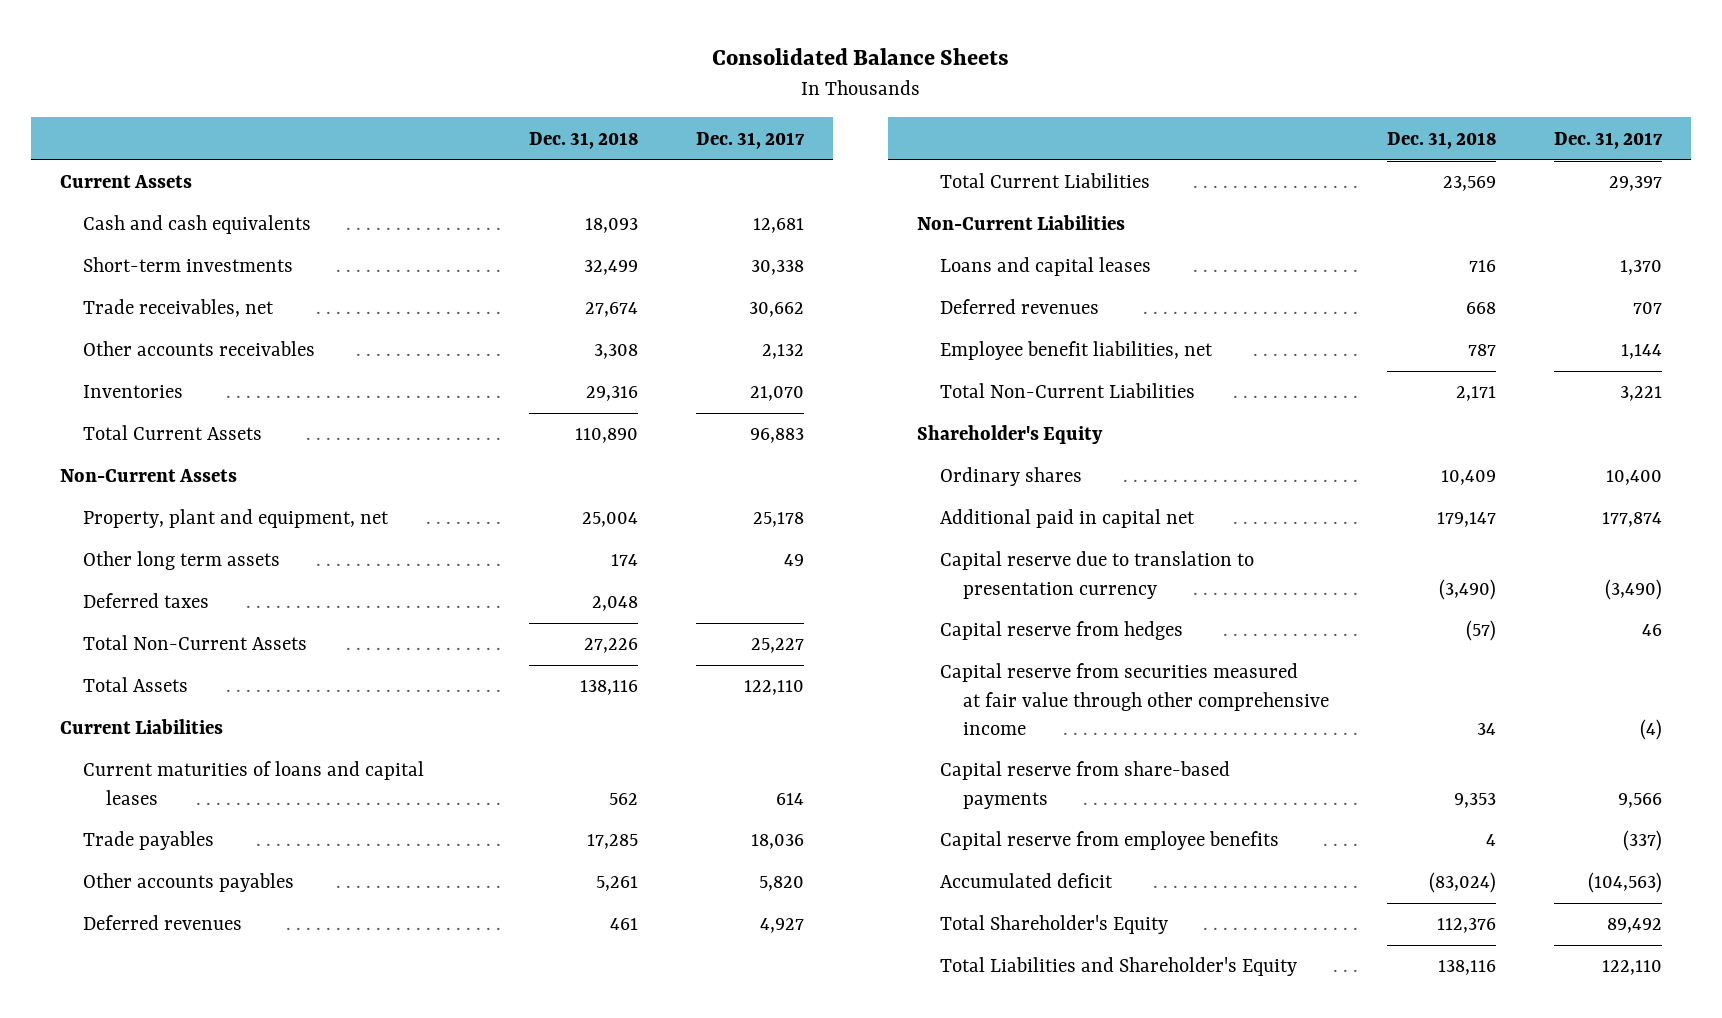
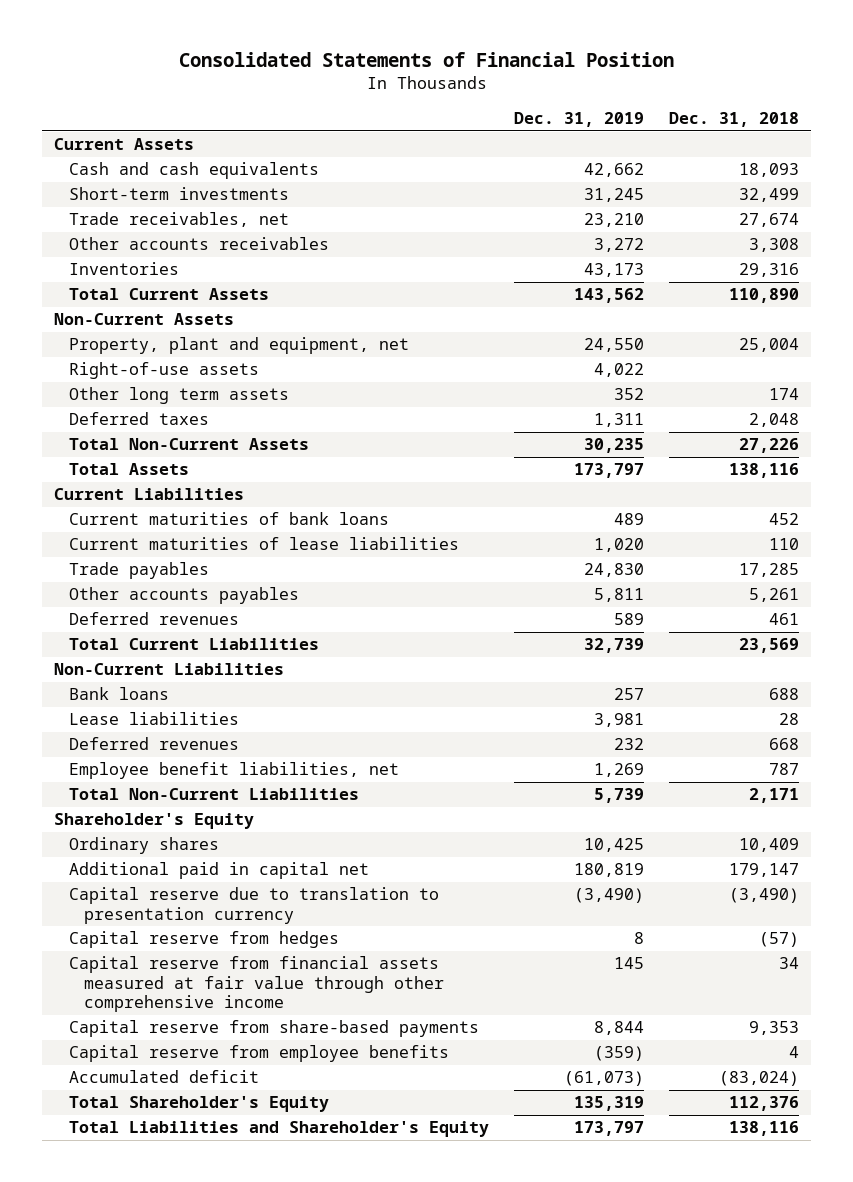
- Consolidated Balance Sheets
+ Consolidated Statements of Financial Position
- | Dec. 31, 2018 | Dec. 31, 2017
+ | Dec. 31, 2019 | Dec. 31, 2018
+ Right-of-use assets | 4,022 |
- Current maturities of loans and capital leases | 562 | 614
+ Current maturities of bank loans | 489 | 452
+ Current maturities of lease liabilities | 1,020 | 110
- Loans and capital leases | 716 | 1,370
+ Bank loans | 257 | 688
+ Lease liabilities | 3,981 | 28
- Capital reserve from securities measured at fair value through other comprehensive income | 34 | (4)
+ Capital reserve from financial assets measured at fair value through other comprehensive income | 145 | 34

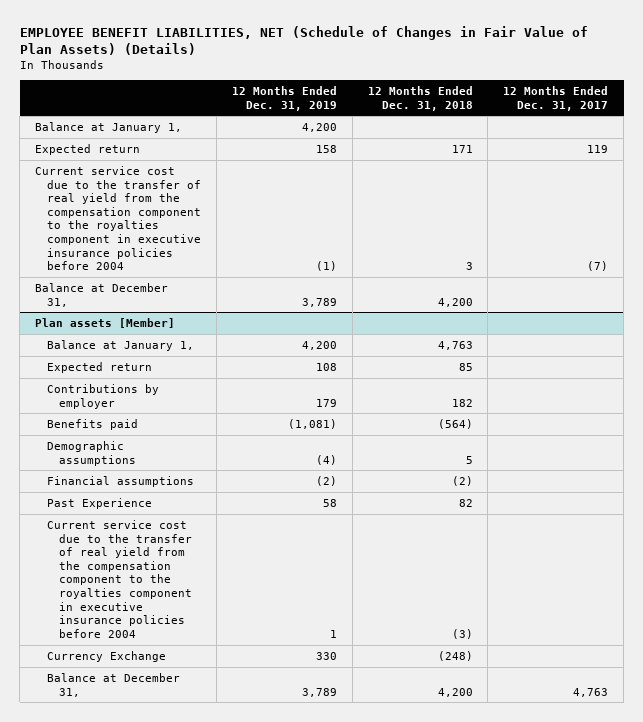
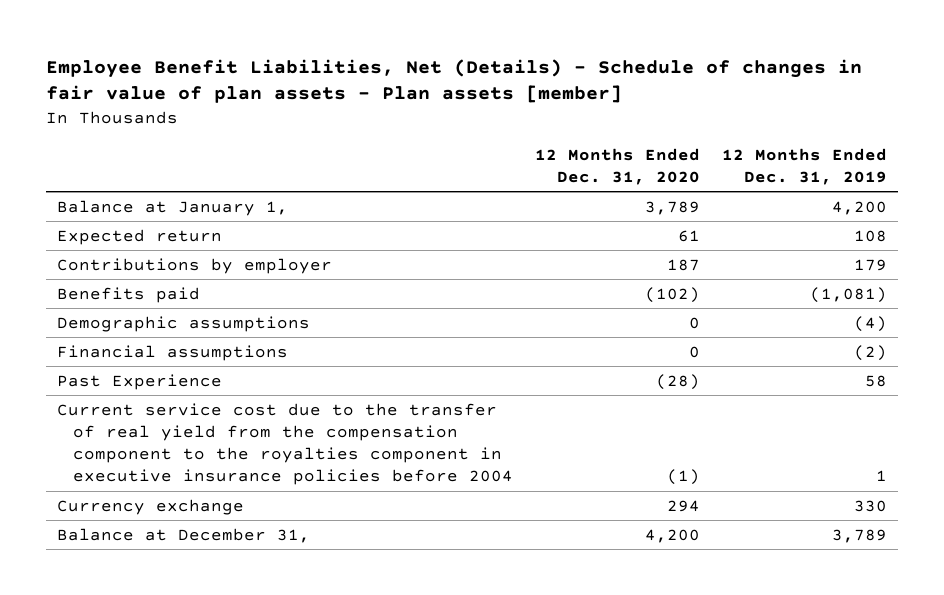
- EMPLOYEE BENEFIT LIABILITIES, NET (Schedule of Changes in Fair Value of Plan Assets) (Details)
+ Employee Benefit Liabilities, Net (Details) - Schedule of changes in fair value of plan assets - Plan assets [member]
- | 12 Months Ended Dec. 31, 2019 | 12 Months Ended Dec. 31, 2018 | 12 Months Ended Dec. 31, 2017
+ | 12 Months Ended Dec. 31, 2020 | 12 Months Ended Dec. 31, 2019
- Expected return | 158 | 171 | 119
- Current service cost due to the transfer of real yield from the compensation component to the royalties component in executive insurance policies before 2004 | (1) | 3 | (7)
- Balance at December 31, | 3,789 | 4,200 |
- Plan assets [Member]
- Balance at January 1, | 4,200 | 4,763 |
- Currency Exchange | 330 | (248) |
+ Currency exchange | 294 | 330

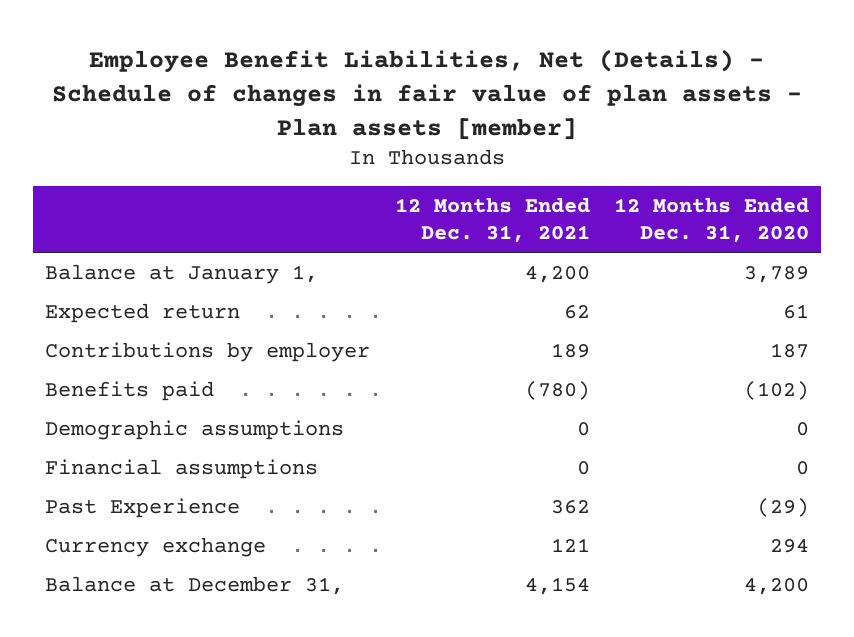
- | 12 Months Ended Dec. 31, 2020 | 12 Months Ended Dec. 31, 2019
+ | 12 Months Ended Dec. 31, 2021 | 12 Months Ended Dec. 31, 2020
- Past Experience | (28) | 58
- Current service cost due to the transfer of real yield from the compensation component to the royalties component in executive insurance policies before 2004 | (1) | 1
+ Past Experience | 362 | (29)

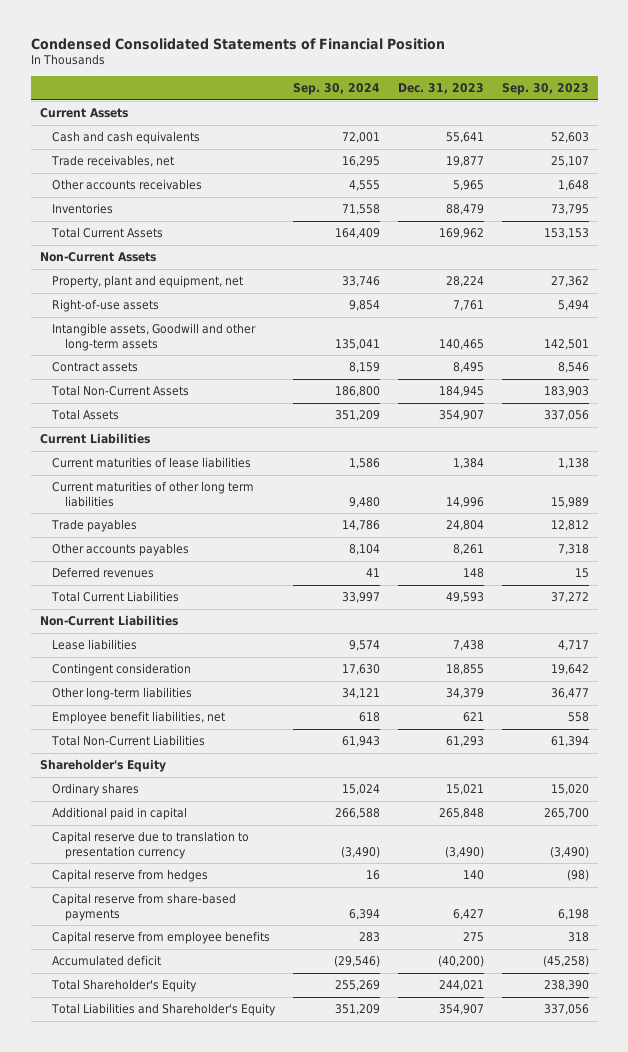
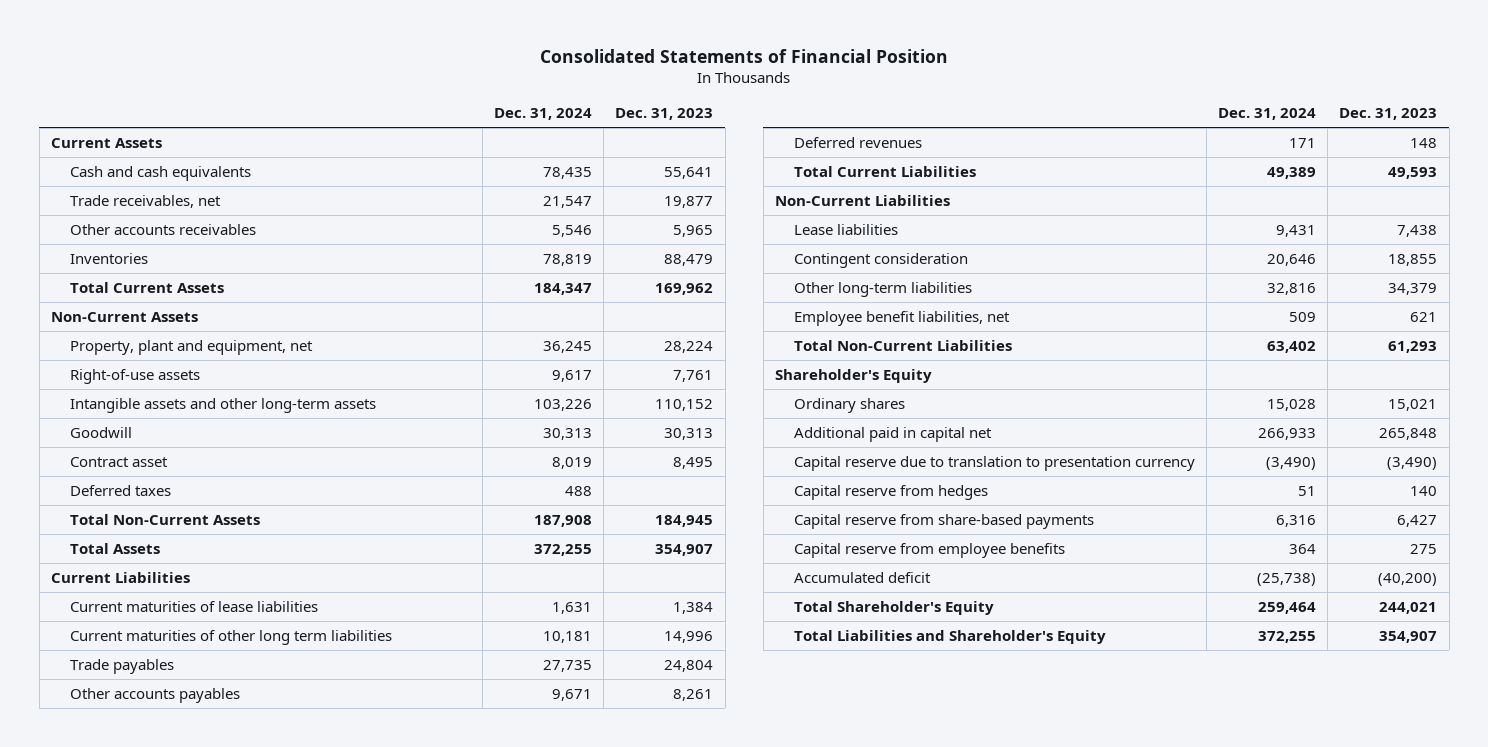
- Condensed Consolidated Statements of Financial Position
+ Consolidated Statements of Financial Position
- | Sep. 30, 2024 | Dec. 31, 2023 | Sep. 30, 2023
+ | Dec. 31, 2024 | Dec. 31, 2023
- Intangible assets, Goodwill and other long-term assets | 135,041 | 140,465 | 142,501
- Contract assets | 8,159 | 8,495 | 8,546
+ Intangible assets and other long-term assets | 103,226 | 110,152
+ Goodwill | 30,313 | 30,313
+ Contract asset | 8,019 | 8,495
+ Deferred taxes | 488 |
- Additional paid in capital | 266,588 | 265,848 | 265,700
+ Additional paid in capital net | 266,933 | 265,848

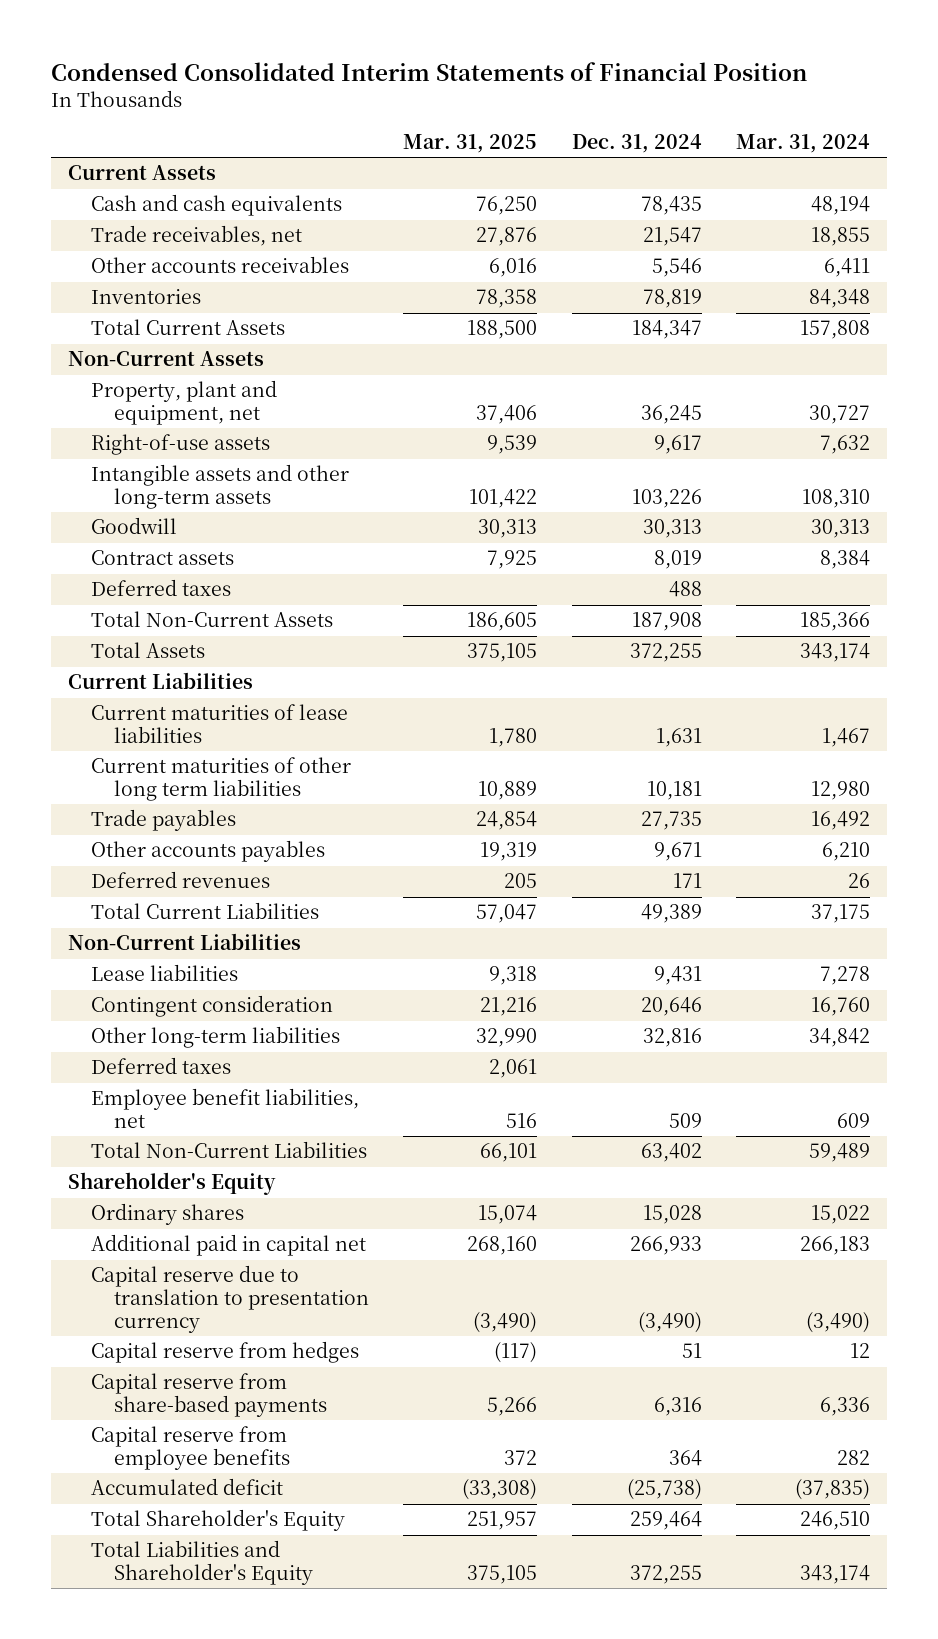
- Consolidated Statements of Financial Position
+ Condensed Consolidated Interim Statements of Financial Position
- | Dec. 31, 2024 | Dec. 31, 2023
+ | Mar. 31, 2025 | Dec. 31, 2024 | Mar. 31, 2024
- Contract asset | 8,019 | 8,495
+ Contract assets | 7,925 | 8,019 | 8,384
+ Deferred taxes | 2,061 | |

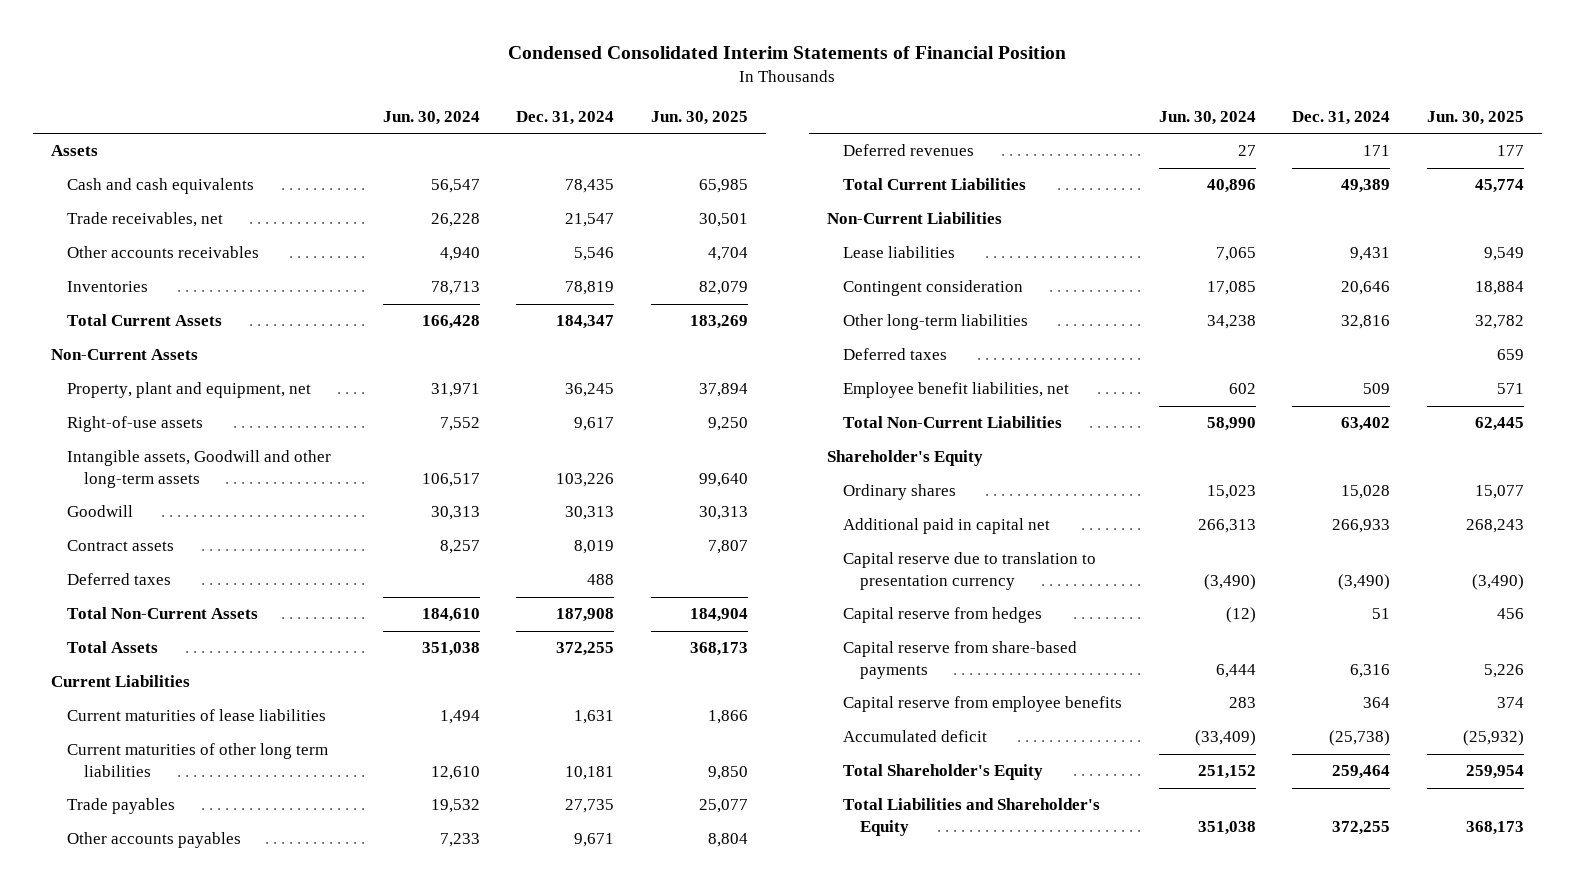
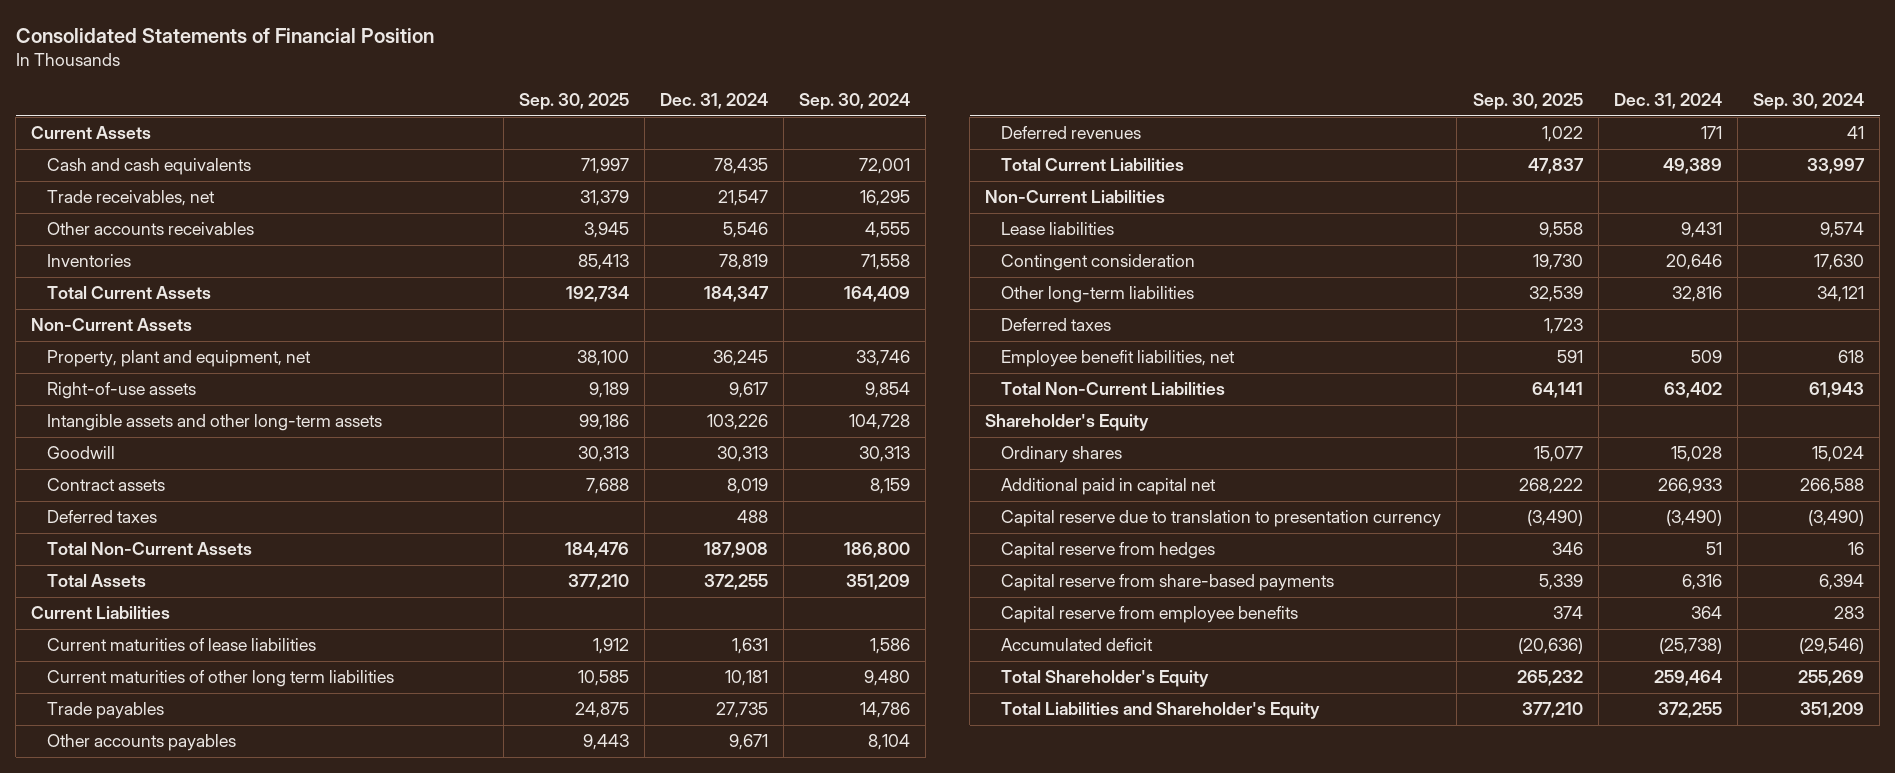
- Condensed Consolidated Interim Statements of Financial Position
+ Consolidated Statements of Financial Position
- | Jun. 30, 2024 | Dec. 31, 2024 | Jun. 30, 2025
+ | Sep. 30, 2025 | Dec. 31, 2024 | Sep. 30, 2024
- Assets
+ Current Assets
- Intangible assets, Goodwill and other long-term assets | 106,517 | 103,226 | 99,640
+ Intangible assets and other long-term assets | 99,186 | 103,226 | 104,728

